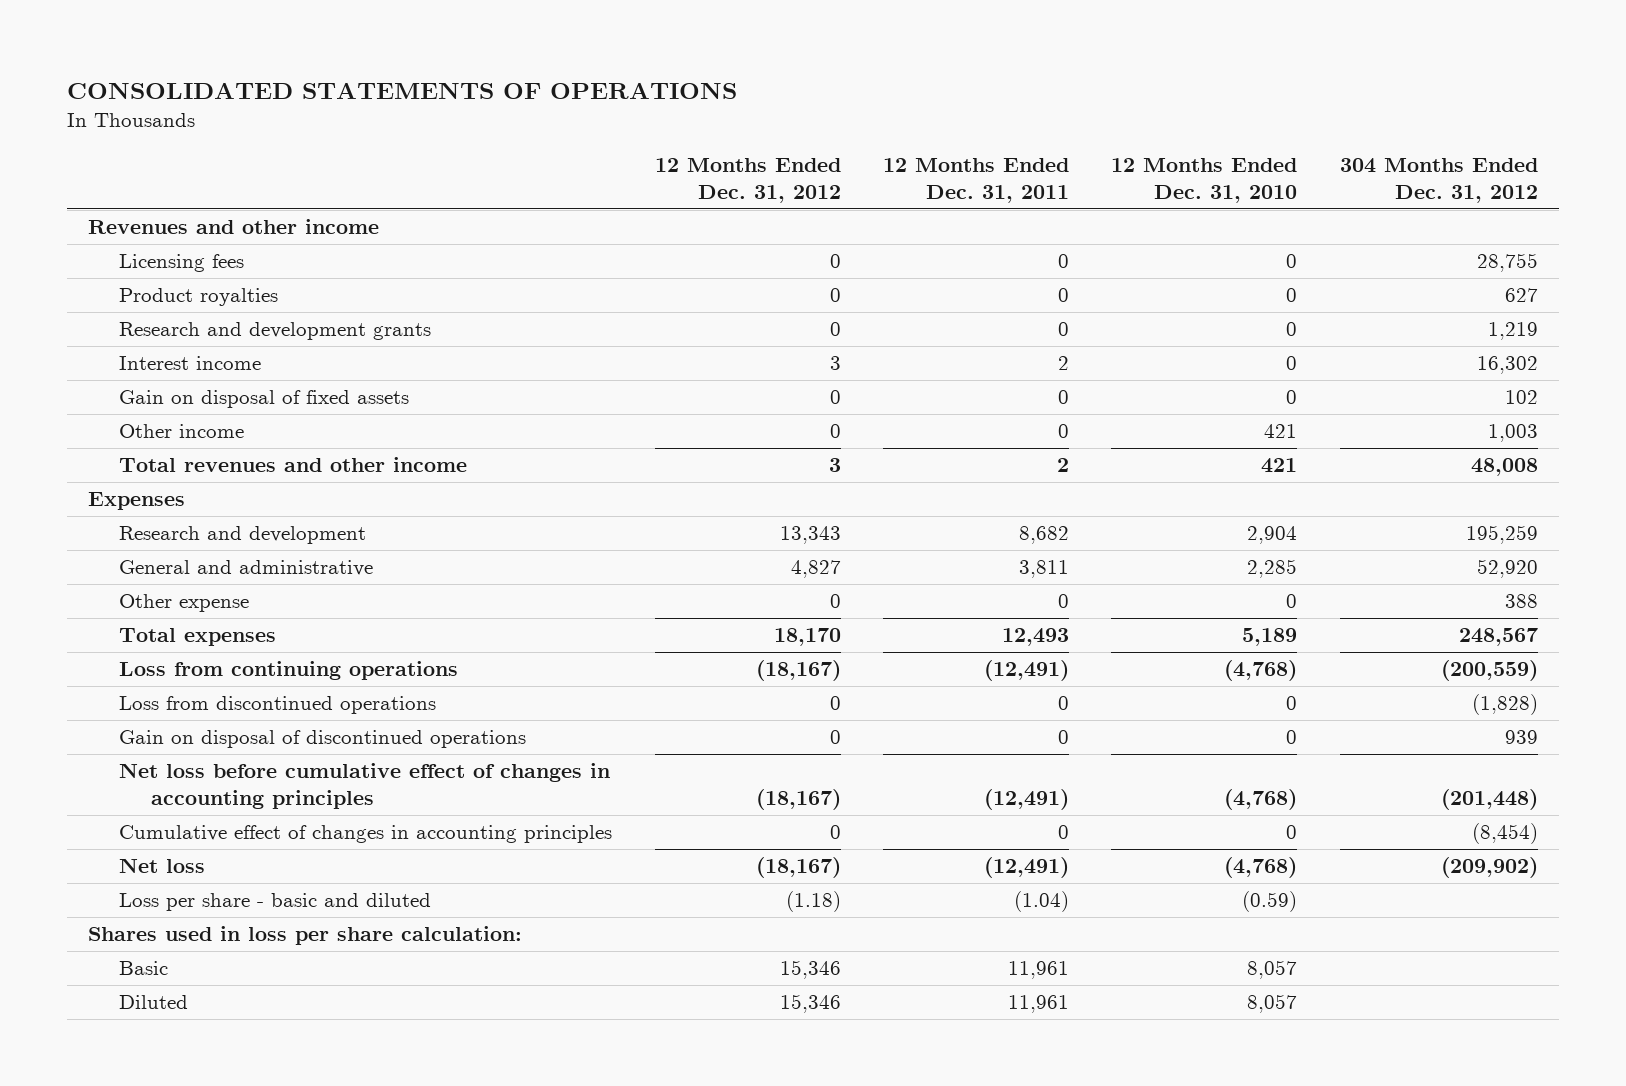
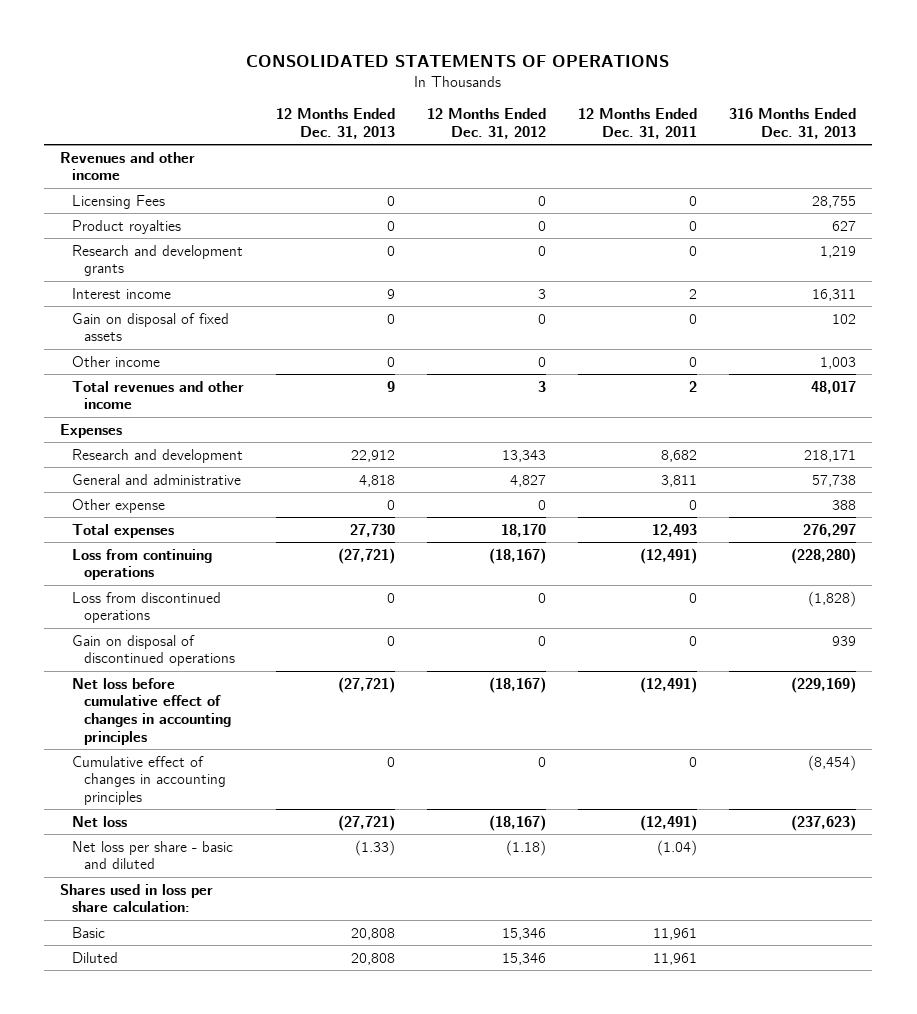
- | 12 Months Ended Dec. 31, 2012 | 12 Months Ended Dec. 31, 2011 | 12 Months Ended Dec. 31, 2010 | 304 Months Ended Dec. 31, 2012
+ | 12 Months Ended Dec. 31, 2013 | 12 Months Ended Dec. 31, 2012 | 12 Months Ended Dec. 31, 2011 | 316 Months Ended Dec. 31, 2013
- Licensing fees | 0 | 0 | 0 | 28,755
+ Licensing Fees | 0 | 0 | 0 | 28,755
- Loss per share - basic and diluted | (1.18) | (1.04) | (0.59) |
+ Net loss per share - basic and diluted | (1.33) | (1.18) | (1.04) |

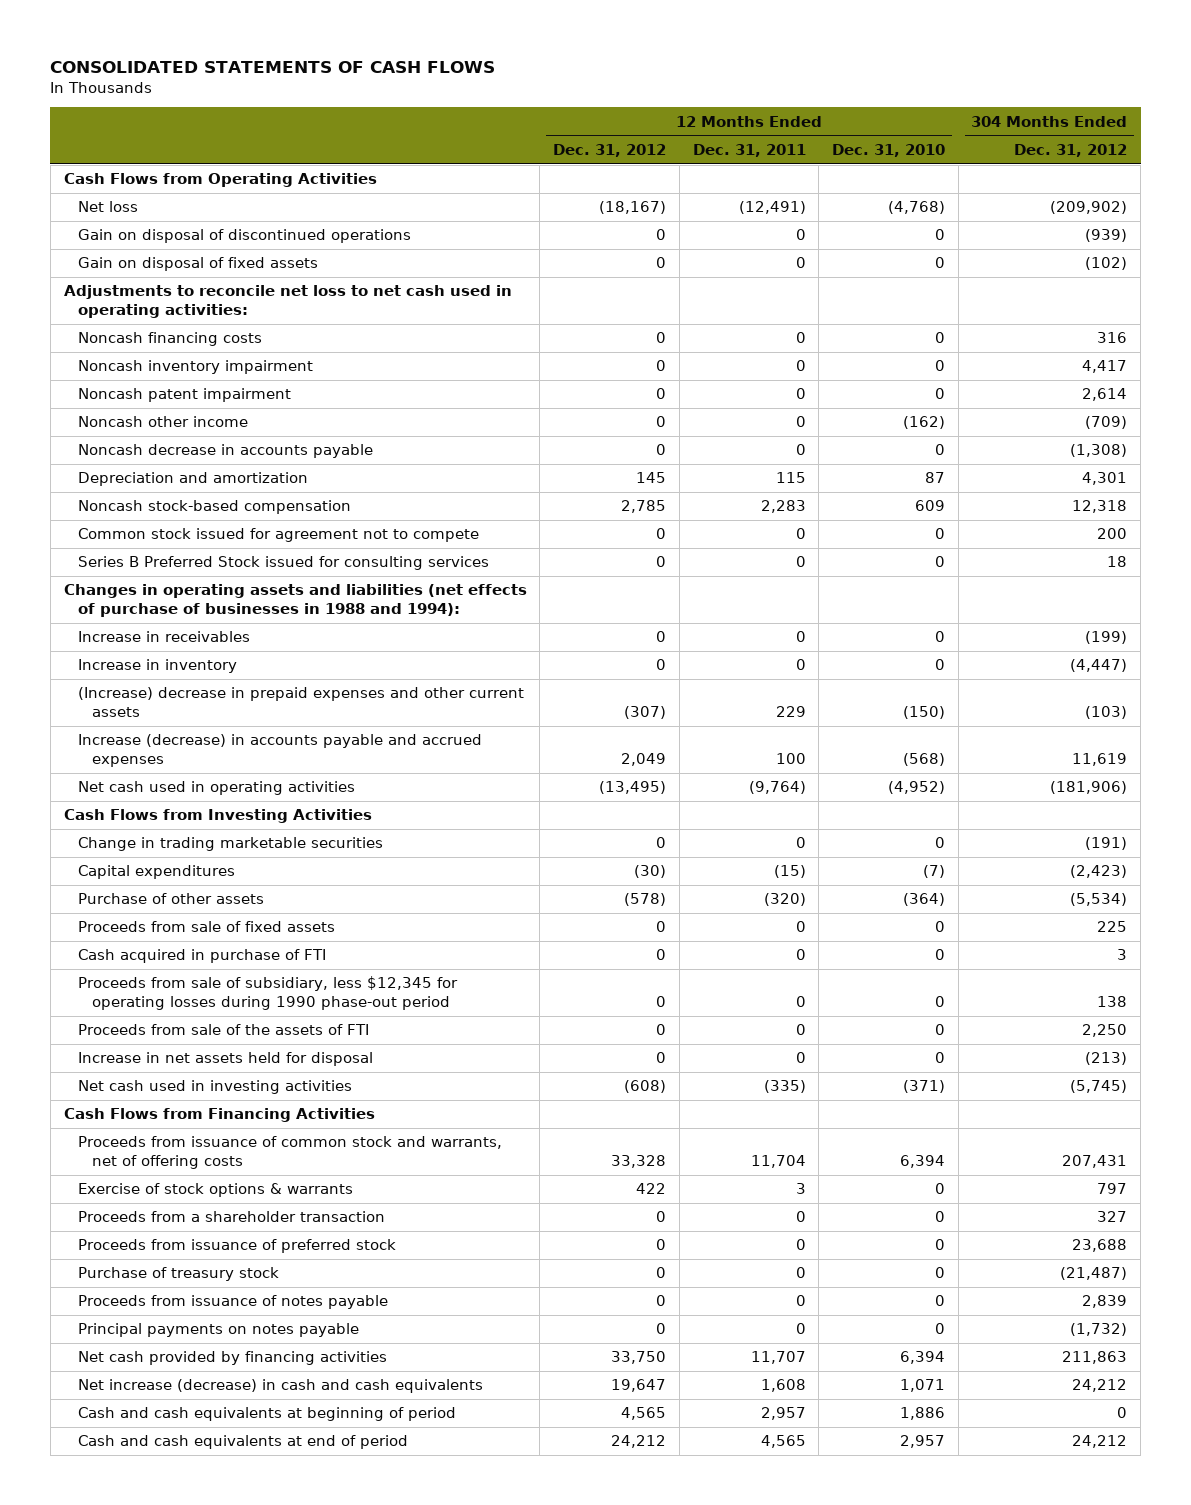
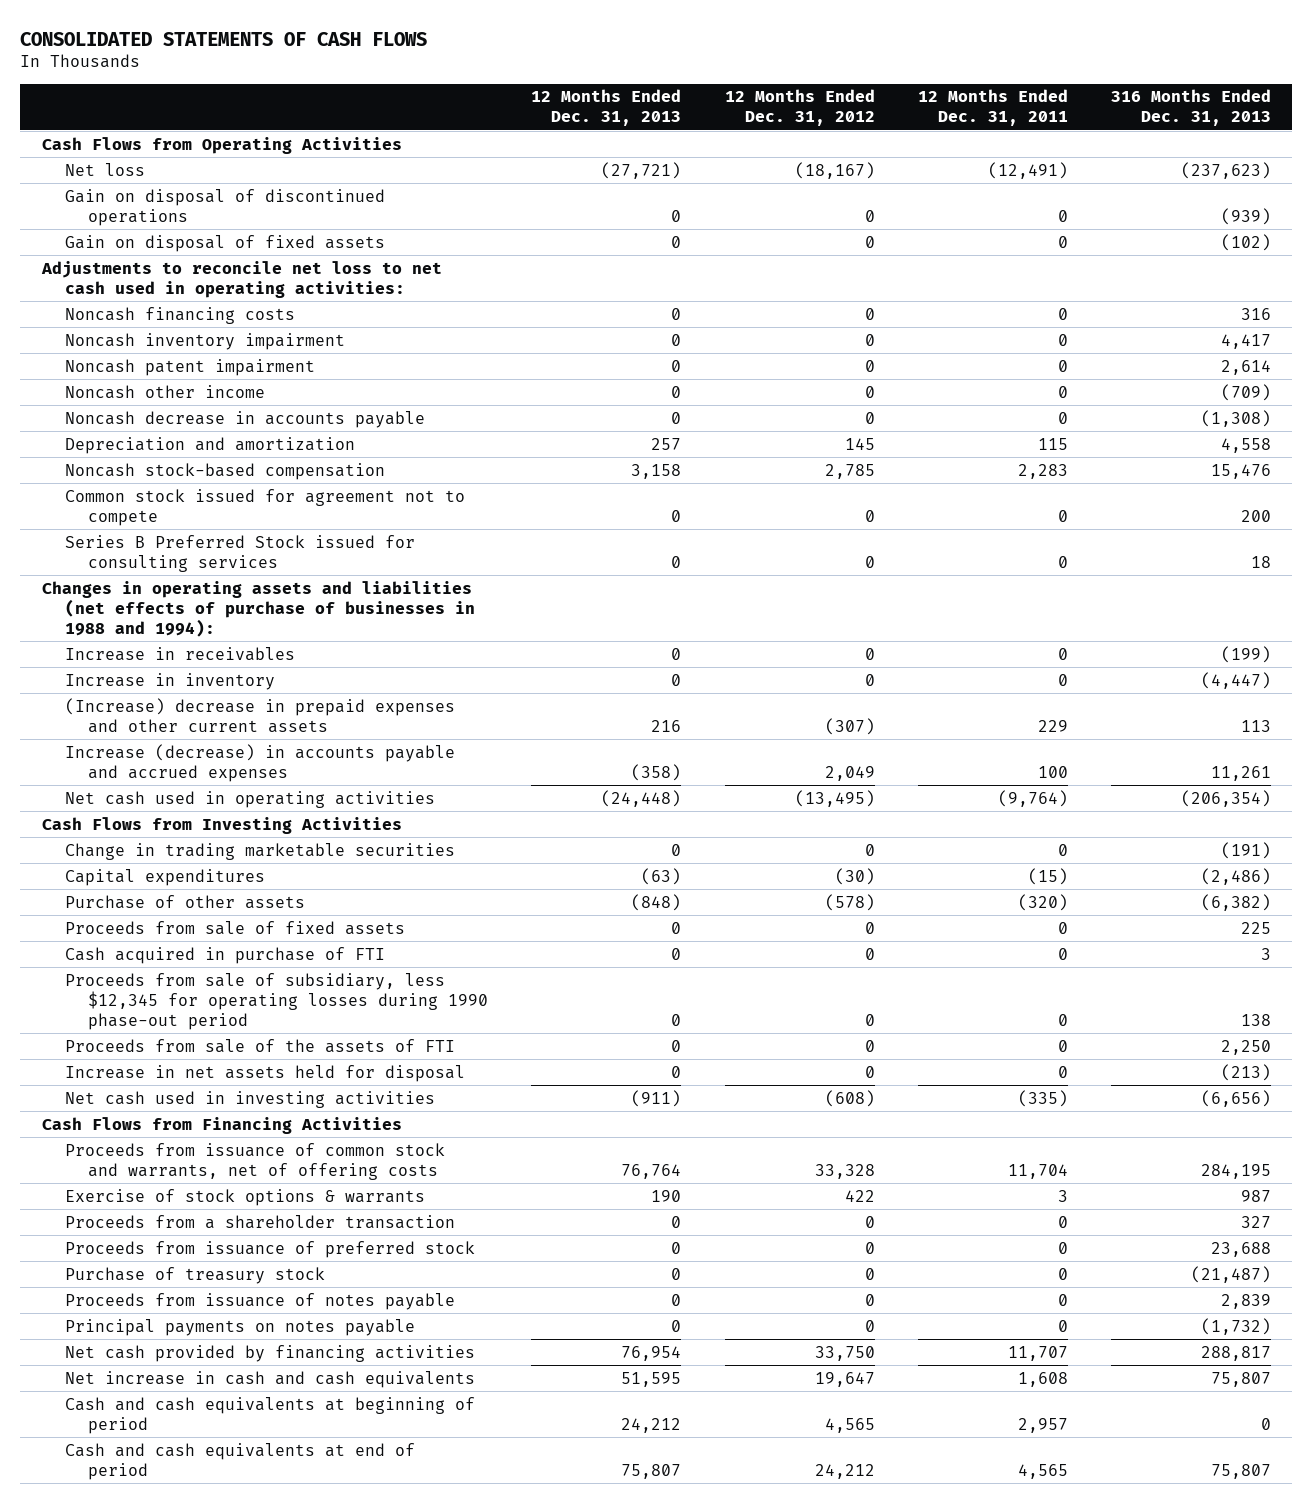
- | 12 Months Ended Dec. 31, 2012 | 12 Months Ended Dec. 31, 2011 | 12 Months Ended Dec. 31, 2010 | 304 Months Ended Dec. 31, 2012
+ | 12 Months Ended Dec. 31, 2013 | 12 Months Ended Dec. 31, 2012 | 12 Months Ended Dec. 31, 2011 | 316 Months Ended Dec. 31, 2013
- Net increase (decrease) in cash and cash equivalents | 19,647 | 1,608 | 1,071 | 24,212
+ Net increase in cash and cash equivalents | 51,595 | 19,647 | 1,608 | 75,807

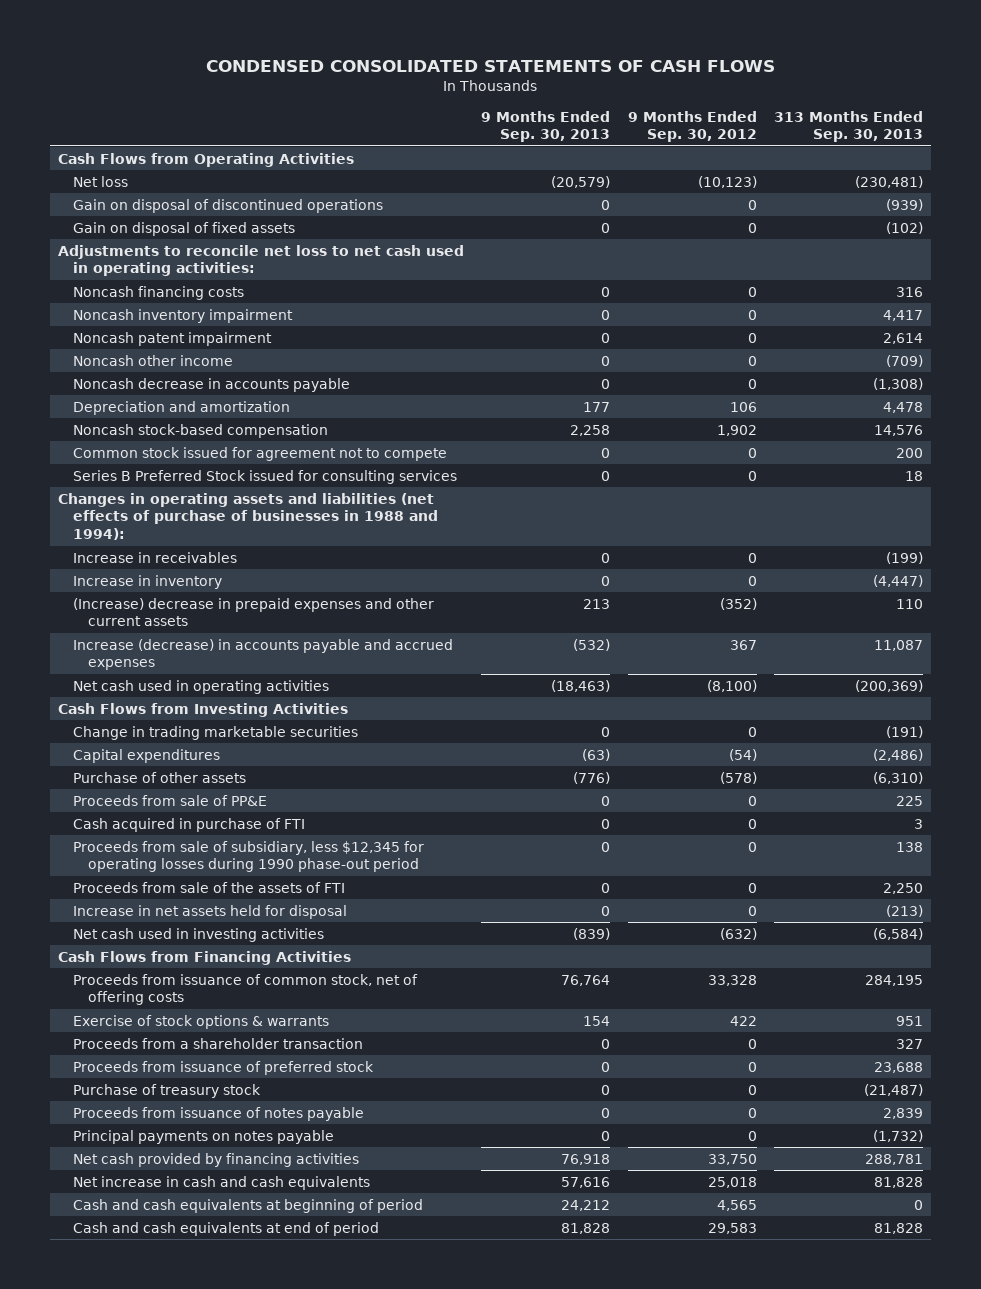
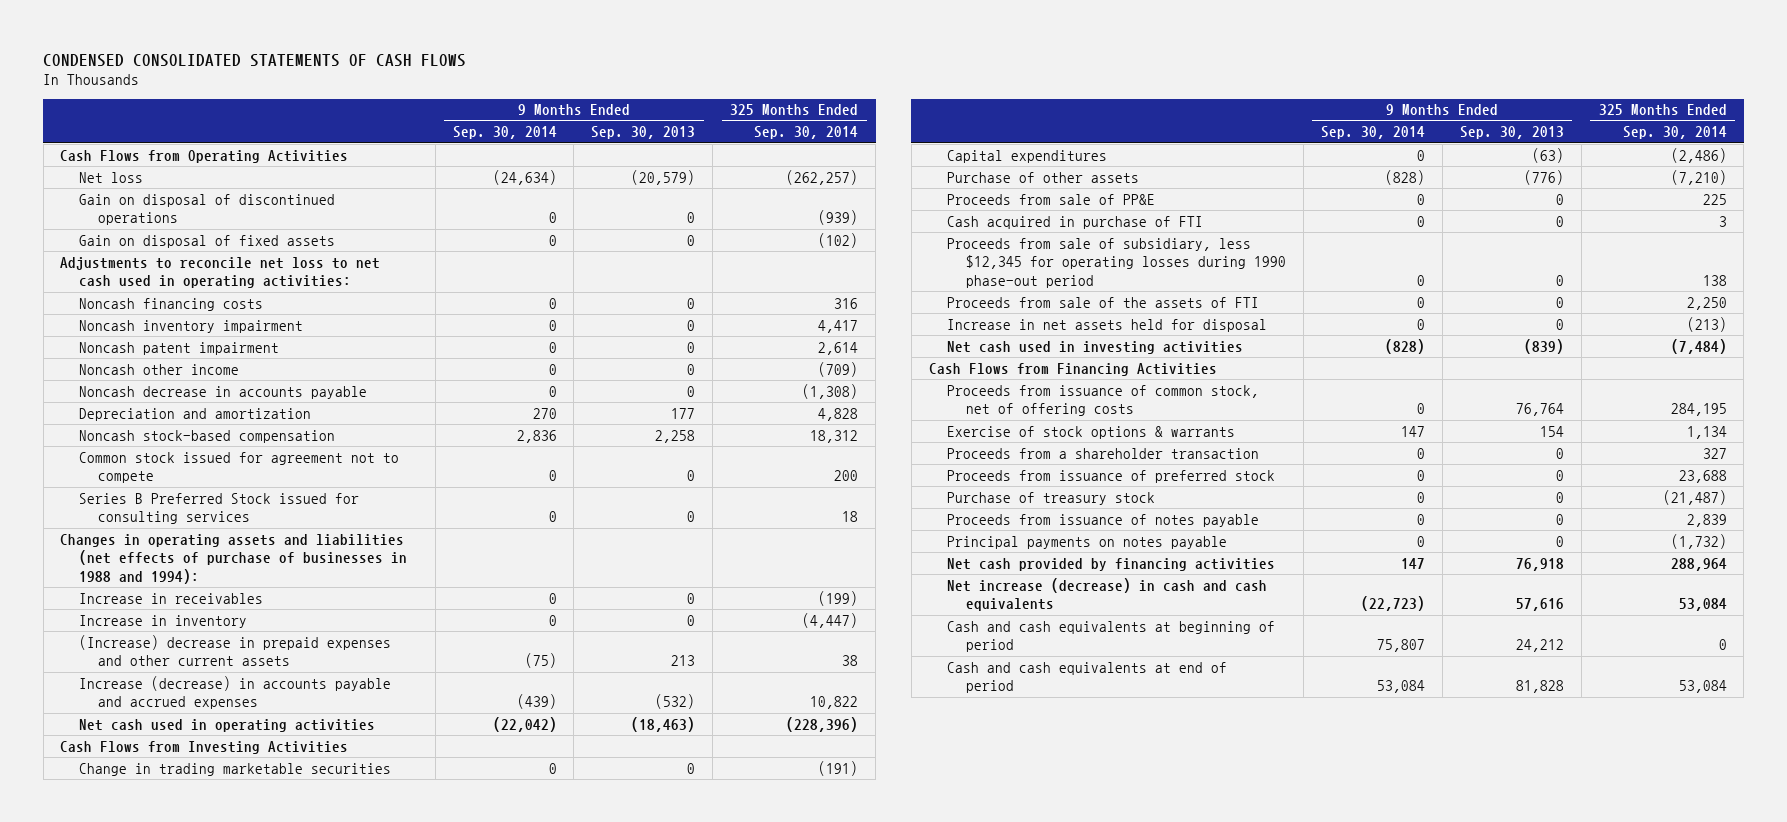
- | 9 Months Ended Sep. 30, 2013 | 9 Months Ended Sep. 30, 2012 | 313 Months Ended Sep. 30, 2013
+ | 9 Months Ended Sep. 30, 2014 | 9 Months Ended Sep. 30, 2013 | 325 Months Ended Sep. 30, 2014
- Net increase in cash and cash equivalents | 57,616 | 25,018 | 81,828
+ Net increase (decrease) in cash and cash equivalents | (22,723) | 57,616 | 53,084

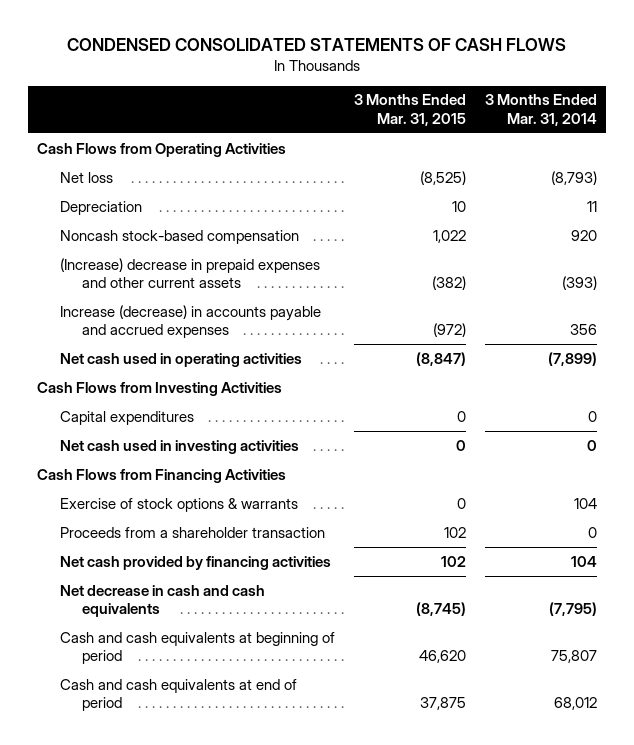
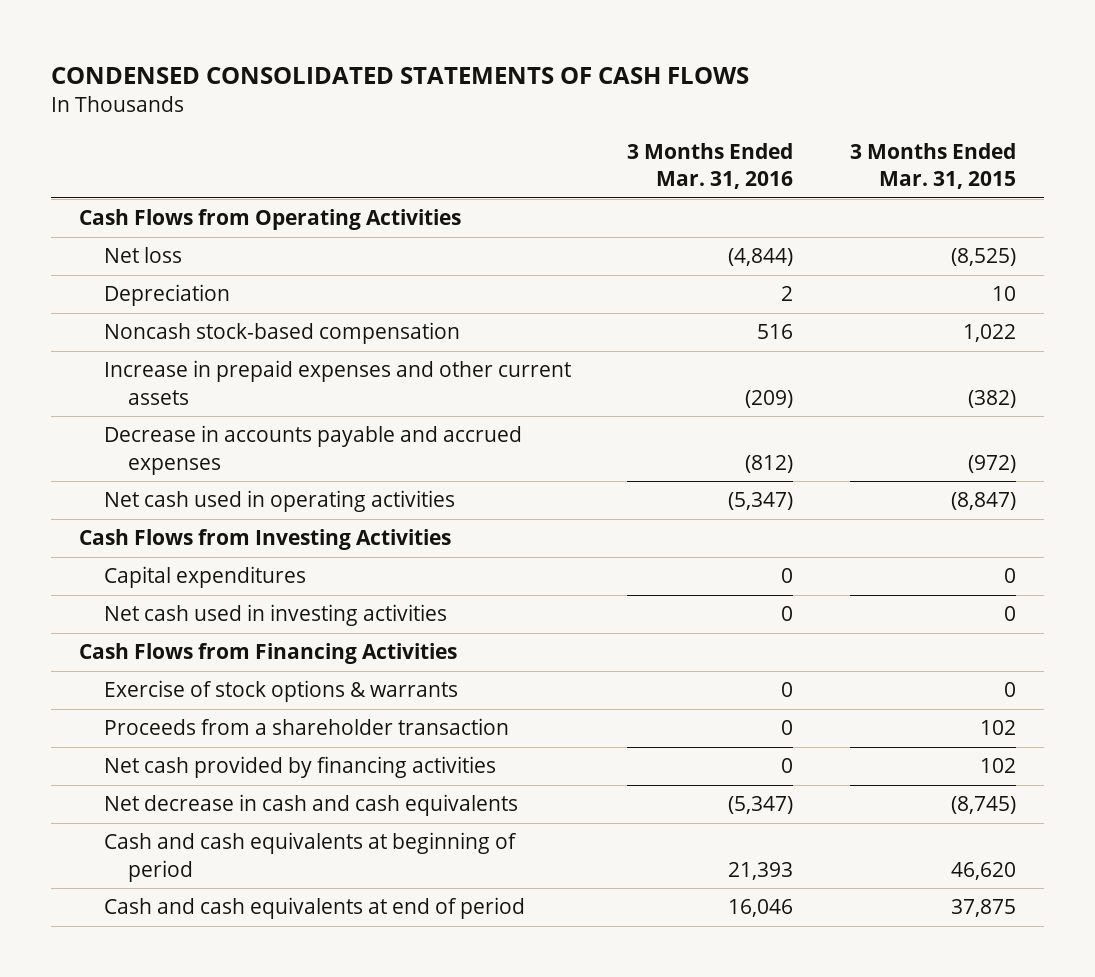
- | 3 Months Ended Mar. 31, 2015 | 3 Months Ended Mar. 31, 2014
+ | 3 Months Ended Mar. 31, 2016 | 3 Months Ended Mar. 31, 2015
- (Increase) decrease in prepaid expenses and other current assets | (382) | (393)
- Increase (decrease) in accounts payable and accrued expenses | (972) | 356
+ Increase in prepaid expenses and other current assets | (209) | (382)
+ Decrease in accounts payable and accrued expenses | (812) | (972)

